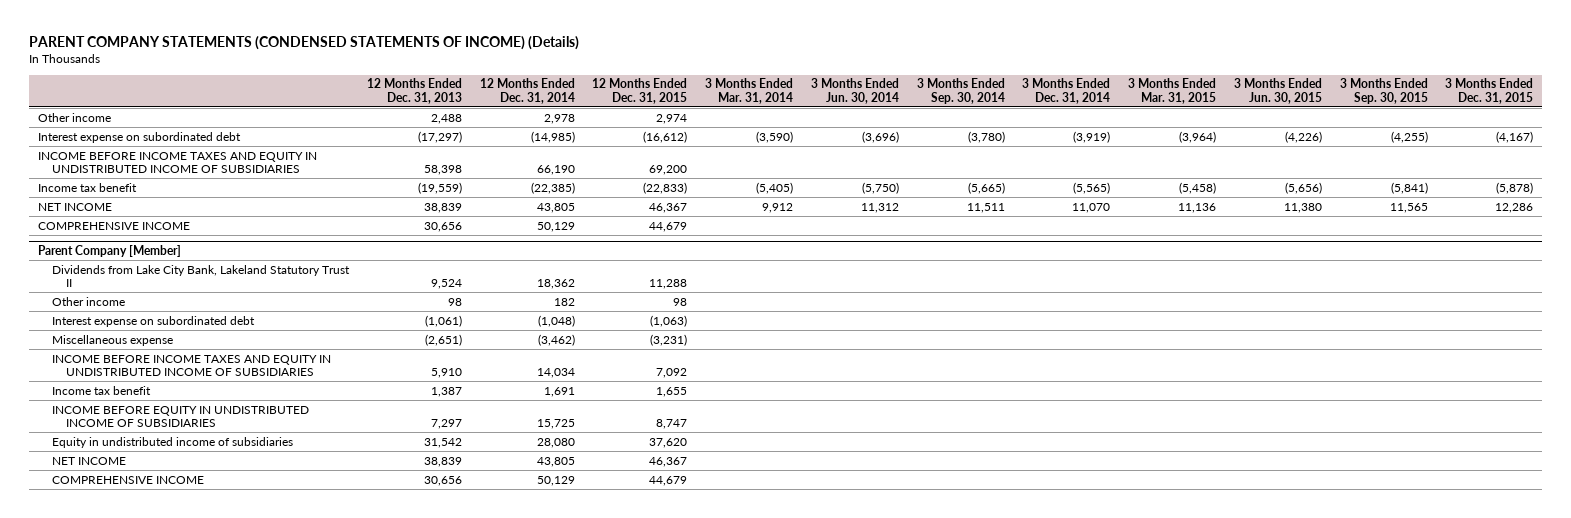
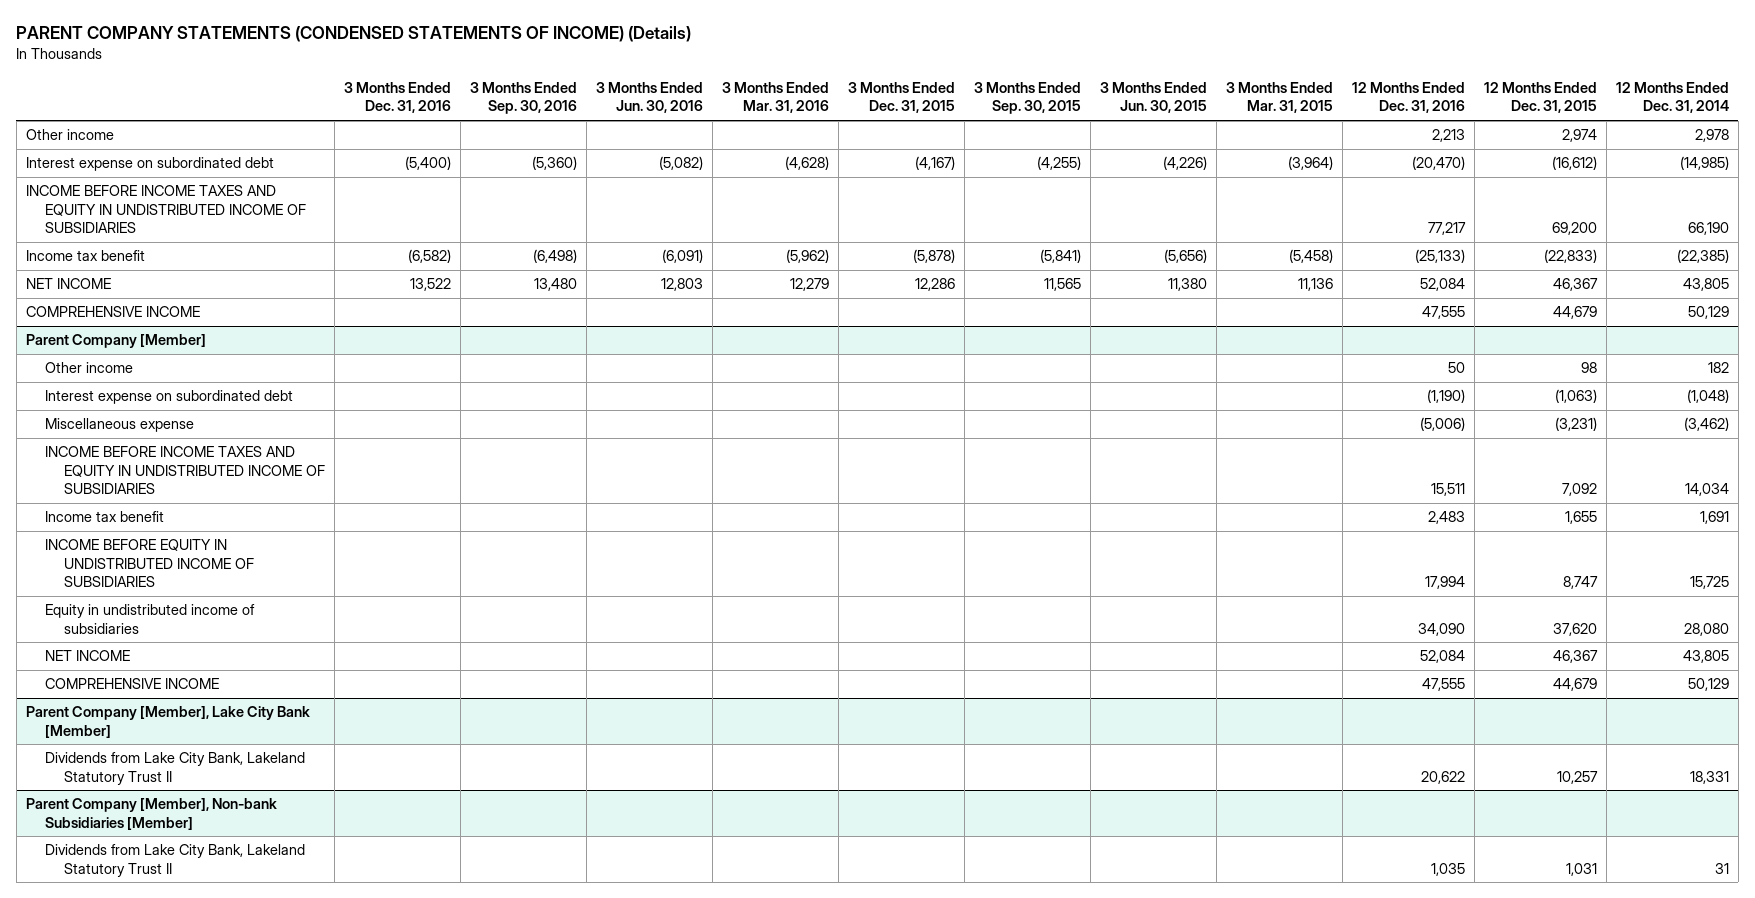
- | 12 Months Ended Dec. 31, 2013 | 12 Months Ended Dec. 31, 2014 | 12 Months Ended Dec. 31, 2015 | 3 Months Ended Mar. 31, 2014 | 3 Months Ended Jun. 30, 2014 | 3 Months Ended Sep. 30, 2014 | 3 Months Ended Dec. 31, 2014 | 3 Months Ended Mar. 31, 2015 | 3 Months Ended Jun. 30, 2015 | 3 Months Ended Sep. 30, 2015 | 3 Months Ended Dec. 31, 2015
+ | 3 Months Ended Dec. 31, 2016 | 3 Months Ended Sep. 30, 2016 | 3 Months Ended Jun. 30, 2016 | 3 Months Ended Mar. 31, 2016 | 3 Months Ended Dec. 31, 2015 | 3 Months Ended Sep. 30, 2015 | 3 Months Ended Jun. 30, 2015 | 3 Months Ended Mar. 31, 2015 | 12 Months Ended Dec. 31, 2016 | 12 Months Ended Dec. 31, 2015 | 12 Months Ended Dec. 31, 2014
@ Parent Company [Member]
- Dividends from Lake City Bank, Lakeland Statutory Trust II | 9,524 | 18,362 | 11,288 | | | | | | | |
+ Parent Company [Member], Lake City Bank [Member]
+ Dividends from Lake City Bank, Lakeland Statutory Trust II | | | | | | | | | 20,622 | 10,257 | 18,331
+ Parent Company [Member], Non-bank Subsidiaries [Member]
+ Dividends from Lake City Bank, Lakeland Statutory Trust II | | | | | | | | | 1,035 | 1,031 | 31

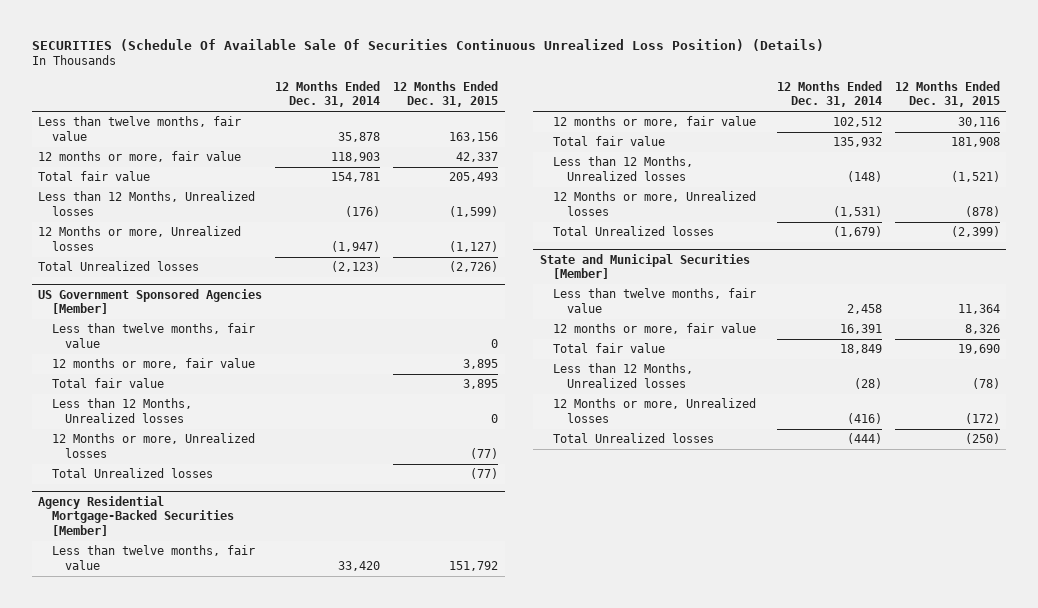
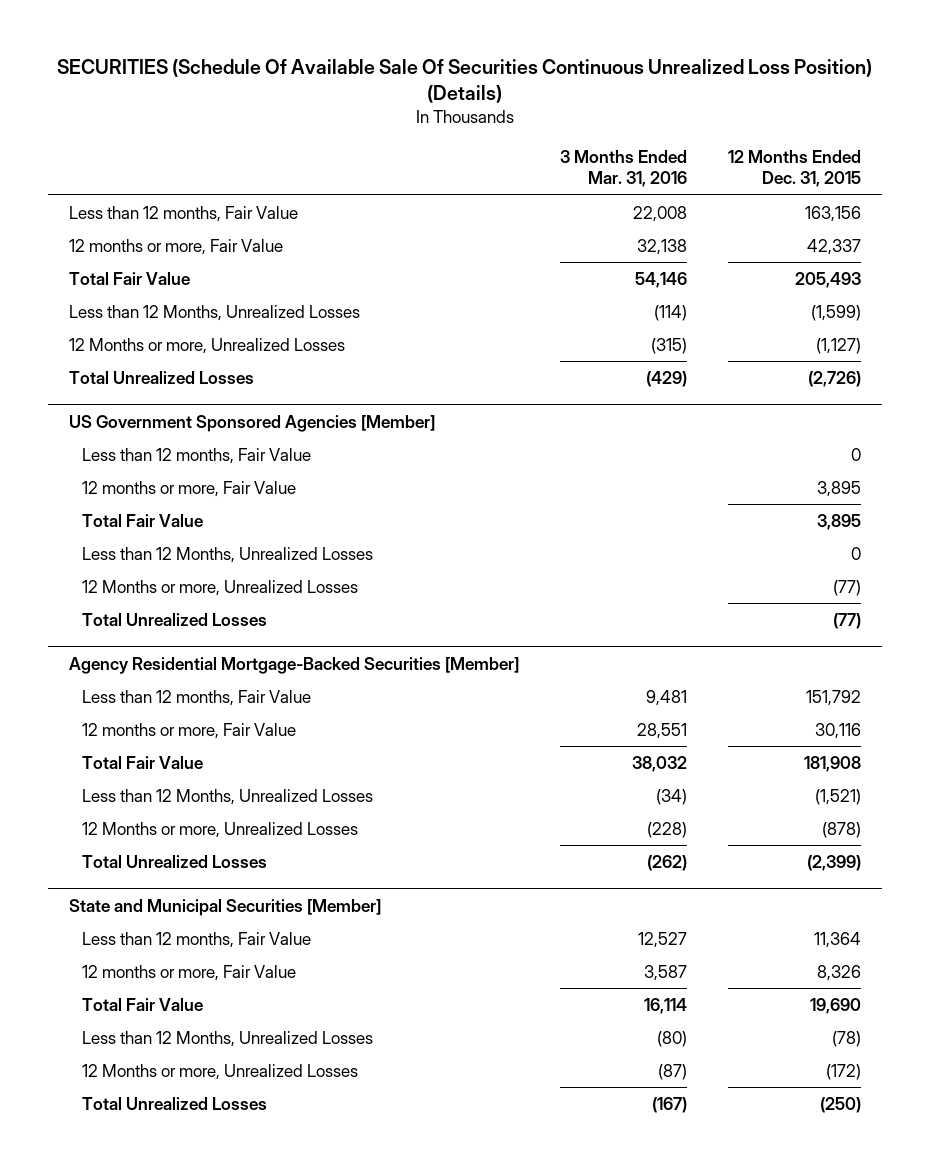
- | 12 Months Ended Dec. 31, 2014 | 12 Months Ended Dec. 31, 2015
+ | 3 Months Ended Mar. 31, 2016 | 12 Months Ended Dec. 31, 2015
- Less than twelve months, fair value | 35,878 | 163,156
- 12 months or more, fair value | 118,903 | 42,337
- Total fair value | 154,781 | 205,493
- Less than 12 Months, Unrealized losses | (176) | (1,599)
- 12 Months or more, Unrealized losses | (1,947) | (1,127)
- Total Unrealized losses | (2,123) | (2,726)
+ Less than 12 months, Fair Value | 22,008 | 163,156
+ 12 months or more, Fair Value | 32,138 | 42,337
+ Total Fair Value | 54,146 | 205,493
+ Less than 12 Months, Unrealized Losses | (114) | (1,599)
+ 12 Months or more, Unrealized Losses | (315) | (1,127)
+ Total Unrealized Losses | (429) | (2,726)
@ US Government Sponsored Agencies [Member]
- Less than twelve months, fair value | | 0
- 12 months or more, fair value | | 3,895
- Total fair value | | 3,895
- Less than 12 Months, Unrealized losses | | 0
- 12 Months or more, Unrealized losses | | (77)
- Total Unrealized losses | | (77)
+ Less than 12 months, Fair Value | | 0
+ 12 months or more, Fair Value | | 3,895
+ Total Fair Value | | 3,895
+ Less than 12 Months, Unrealized Losses | | 0
+ 12 Months or more, Unrealized Losses | | (77)
+ Total Unrealized Losses | | (77)
@ Agency Residential Mortgage-Backed Securities [Member]
- Less than twelve months, fair value | 33,420 | 151,792
- 12 months or more, fair value | 102,512 | 30,116
- Total fair value | 135,932 | 181,908
- Less than 12 Months, Unrealized losses | (148) | (1,521)
- 12 Months or more, Unrealized losses | (1,531) | (878)
- Total Unrealized losses | (1,679) | (2,399)
+ Less than 12 months, Fair Value | 9,481 | 151,792
+ 12 months or more, Fair Value | 28,551 | 30,116
+ Total Fair Value | 38,032 | 181,908
+ Less than 12 Months, Unrealized Losses | (34) | (1,521)
+ 12 Months or more, Unrealized Losses | (228) | (878)
+ Total Unrealized Losses | (262) | (2,399)
@ State and Municipal Securities [Member]
- Less than twelve months, fair value | 2,458 | 11,364
- 12 months or more, fair value | 16,391 | 8,326
- Total fair value | 18,849 | 19,690
- Less than 12 Months, Unrealized losses | (28) | (78)
- 12 Months or more, Unrealized losses | (416) | (172)
- Total Unrealized losses | (444) | (250)
+ Less than 12 months, Fair Value | 12,527 | 11,364
+ 12 months or more, Fair Value | 3,587 | 8,326
+ Total Fair Value | 16,114 | 19,690
+ Less than 12 Months, Unrealized Losses | (80) | (78)
+ 12 Months or more, Unrealized Losses | (87) | (172)
+ Total Unrealized Losses | (167) | (250)

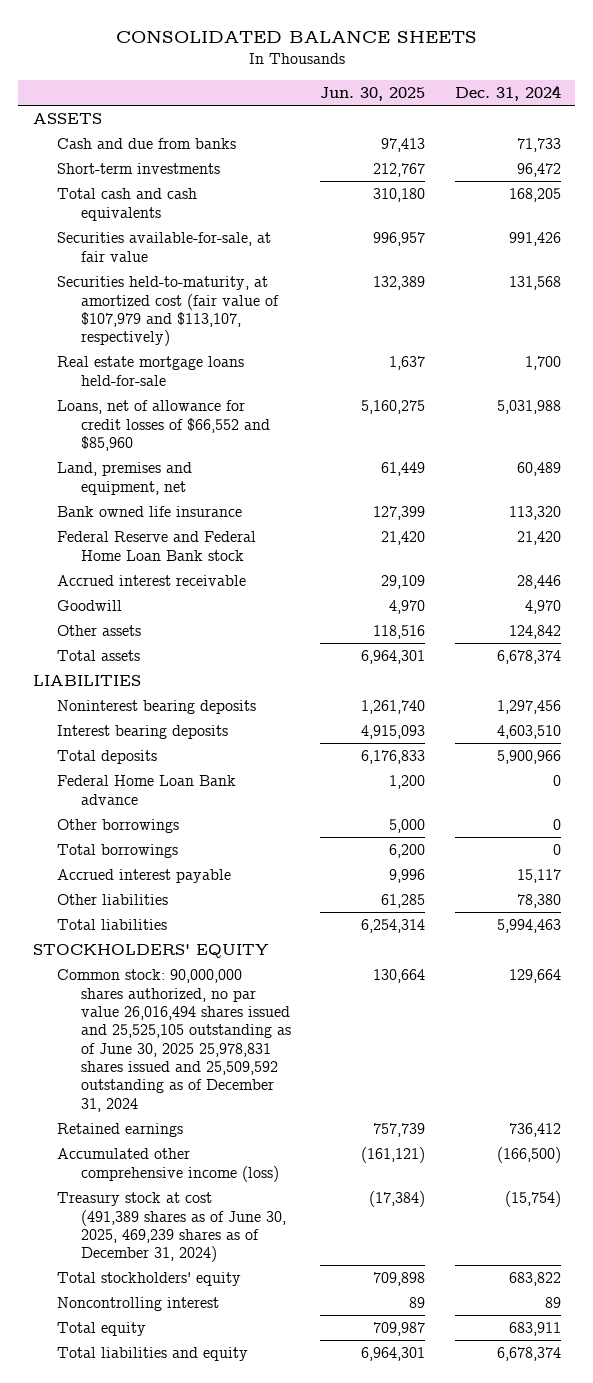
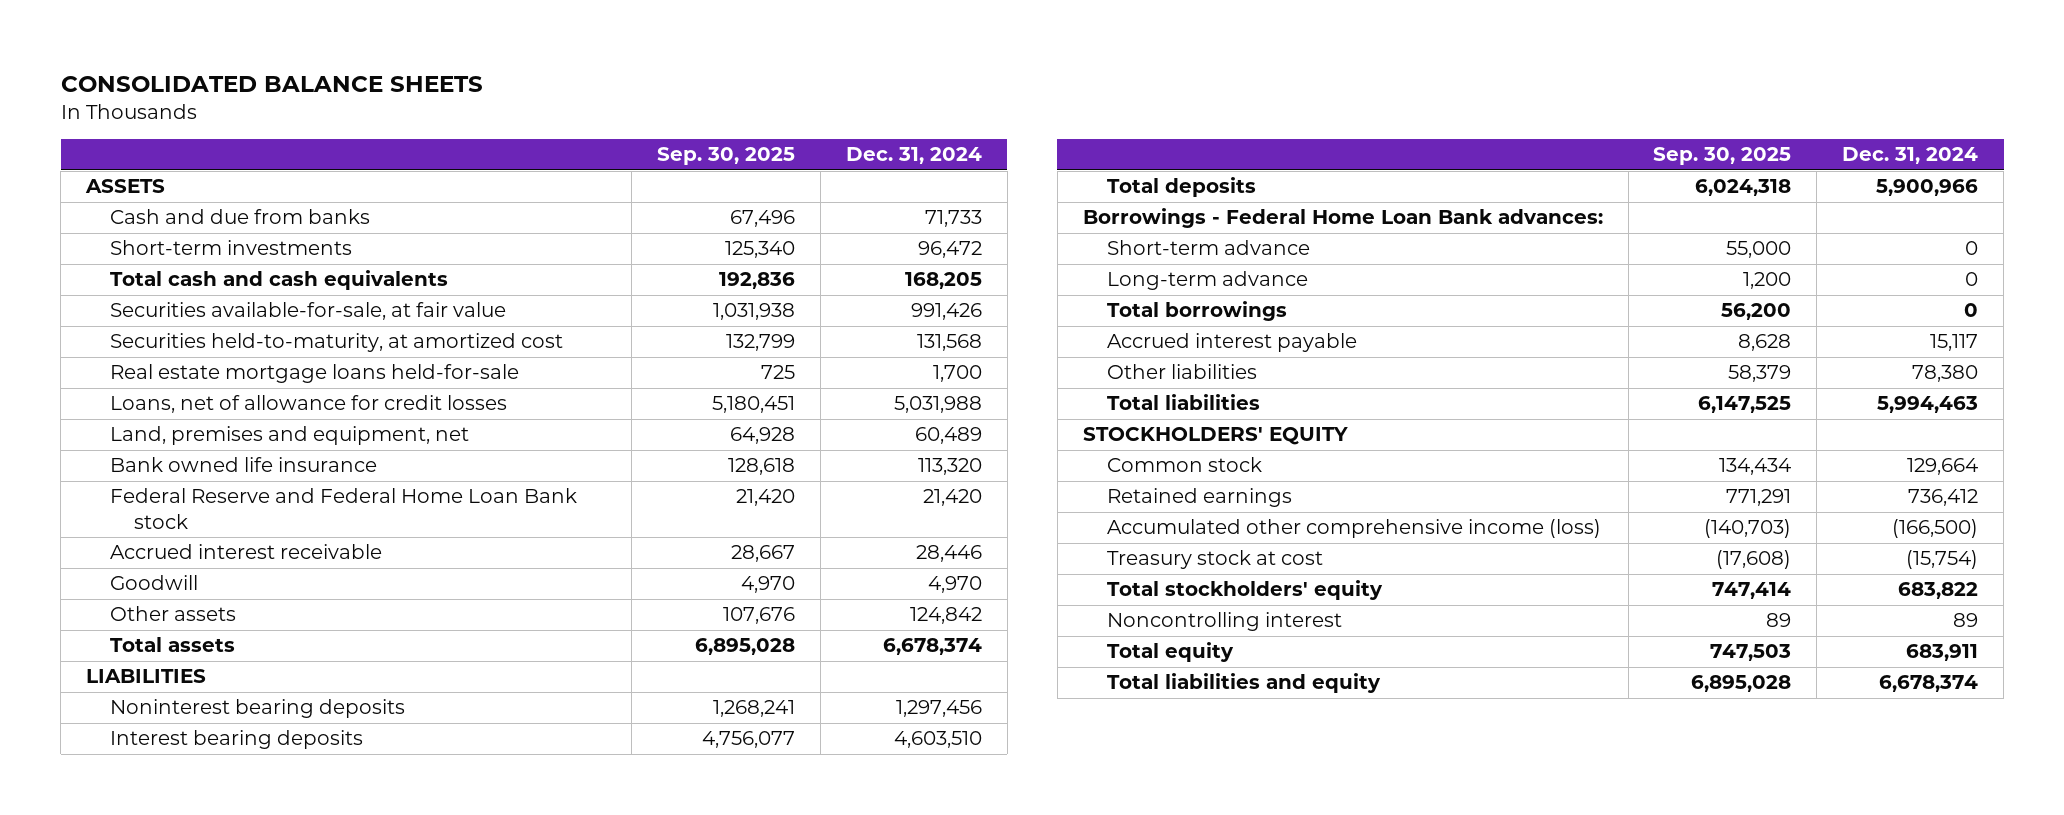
- | Jun. 30, 2025 | Dec. 31, 2024
+ | Sep. 30, 2025 | Dec. 31, 2024
- Securities held-to-maturity, at amortized cost (fair value of $107,979 and $113,107, respectively) | 132,389 | 131,568
+ Securities held-to-maturity, at amortized cost | 132,799 | 131,568
- Loans, net of allowance for credit losses of $66,552 and $85,960 | 5,160,275 | 5,031,988
+ Loans, net of allowance for credit losses | 5,180,451 | 5,031,988
- Federal Home Loan Bank advance | 1,200 | 0
- Other borrowings | 5,000 | 0
+ Borrowings - Federal Home Loan Bank advances:
+ Short-term advance | 55,000 | 0
+ Long-term advance | 1,200 | 0
- Common stock: 90,000,000 shares authorized, no par value 26,016,494 shares issued and 25,525,105 outstanding as of June 30, 2025 25,978,831 shares issued and 25,509,592 outstanding as of December 31, 2024 | 130,664 | 129,664
+ Common stock | 134,434 | 129,664
- Treasury stock at cost (491,389 shares as of June 30, 2025, 469,239 shares as of December 31, 2024) | (17,384) | (15,754)
+ Treasury stock at cost | (17,608) | (15,754)

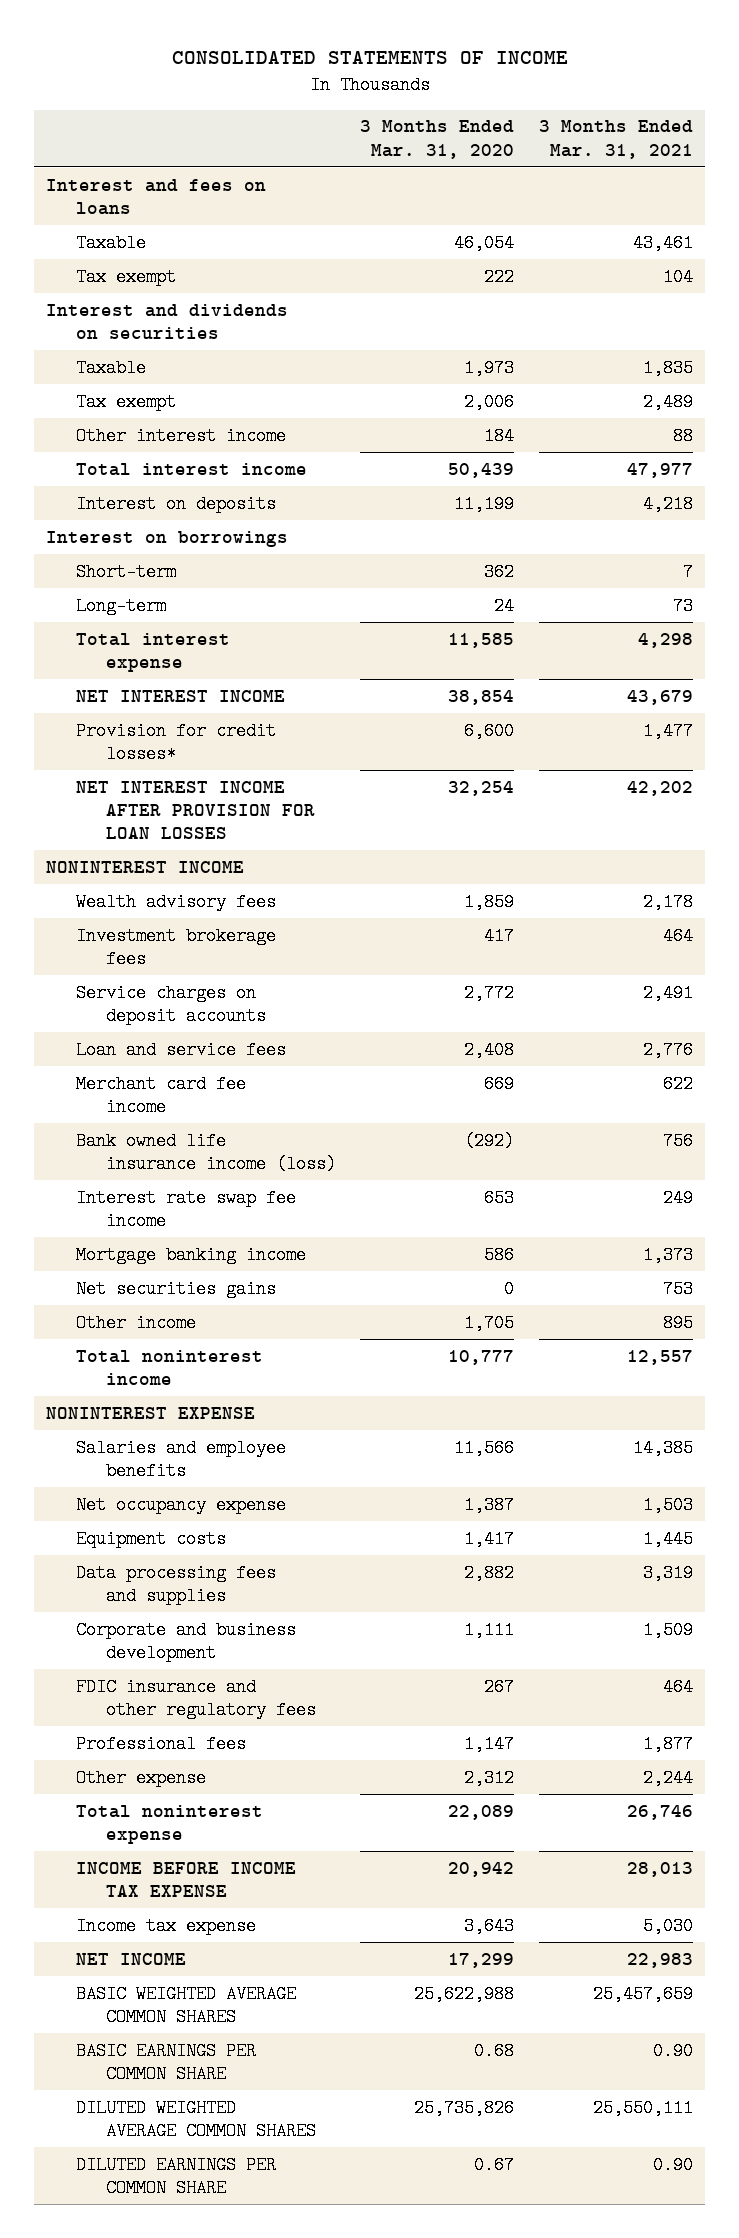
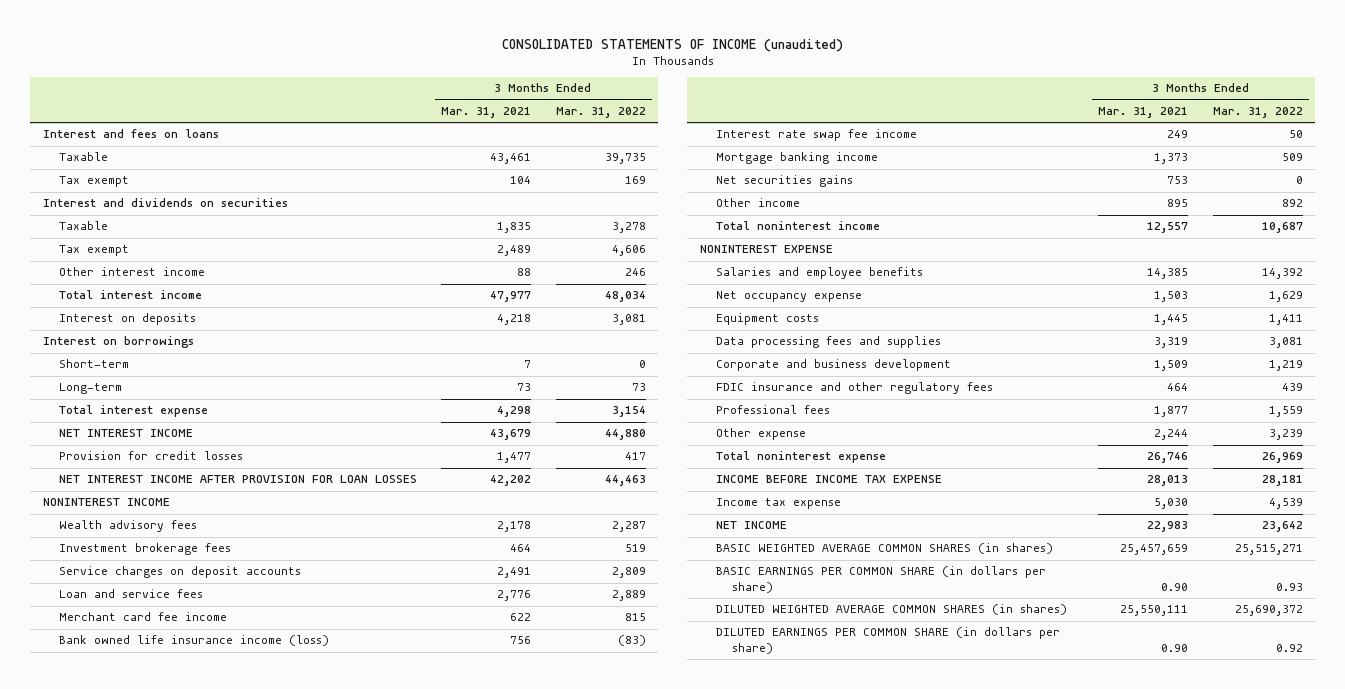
- CONSOLIDATED STATEMENTS OF INCOME
+ CONSOLIDATED STATEMENTS OF INCOME (unaudited)
- | 3 Months Ended Mar. 31, 2020 | 3 Months Ended Mar. 31, 2021
+ | 3 Months Ended Mar. 31, 2021 | 3 Months Ended Mar. 31, 2022
- Provision for credit losses* | 6,600 | 1,477
+ Provision for credit losses | 1,477 | 417
- BASIC WEIGHTED AVERAGE COMMON SHARES | 25,622,988 | 25,457,659
- BASIC EARNINGS PER COMMON SHARE | 0.68 | 0.90
- DILUTED WEIGHTED AVERAGE COMMON SHARES | 25,735,826 | 25,550,111
- DILUTED EARNINGS PER COMMON SHARE | 0.67 | 0.90
+ BASIC WEIGHTED AVERAGE COMMON SHARES (in shares) | 25,457,659 | 25,515,271
+ BASIC EARNINGS PER COMMON SHARE (in dollars per share) | 0.90 | 0.93
+ DILUTED WEIGHTED AVERAGE COMMON SHARES (in shares) | 25,550,111 | 25,690,372
+ DILUTED EARNINGS PER COMMON SHARE (in dollars per share) | 0.90 | 0.92

